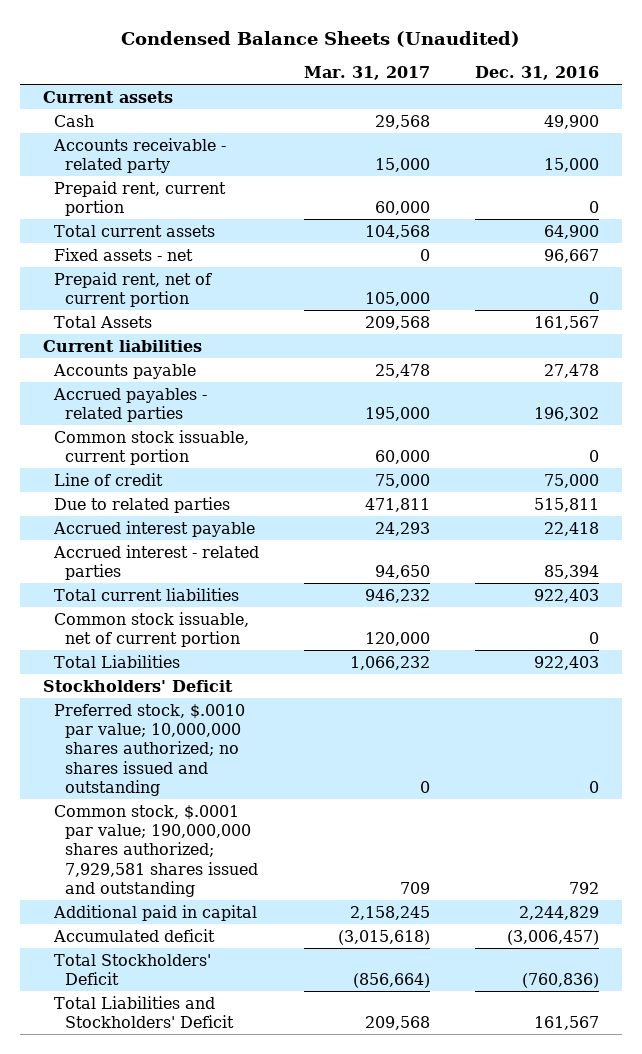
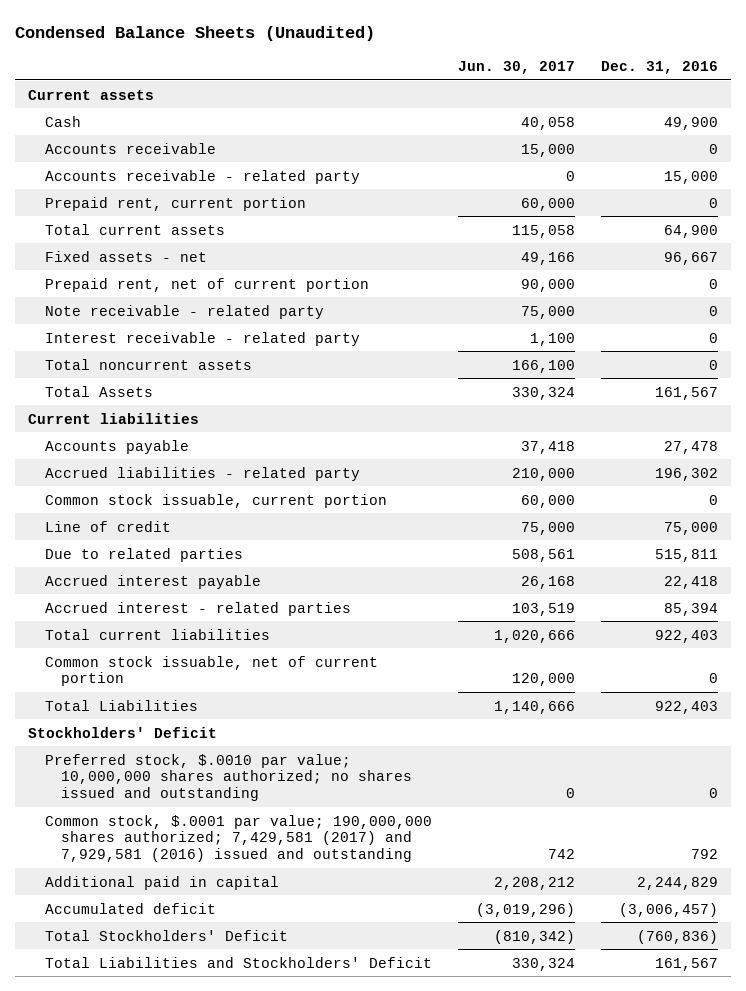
- | Mar. 31, 2017 | Dec. 31, 2016
+ | Jun. 30, 2017 | Dec. 31, 2016
+ Accounts receivable | 15,000 | 0
+ Note receivable - related party | 75,000 | 0
+ Interest receivable - related party | 1,100 | 0
+ Total noncurrent assets | 166,100 | 0
- Accrued payables - related parties | 195,000 | 196,302
+ Accrued liabilities - related party | 210,000 | 196,302
- Common stock, $.0001 par value; 190,000,000 shares authorized; 7,929,581 shares issued and outstanding | 709 | 792
+ Common stock, $.0001 par value; 190,000,000 shares authorized; 7,429,581 (2017) and 7,929,581 (2016) issued and outstanding | 742 | 792

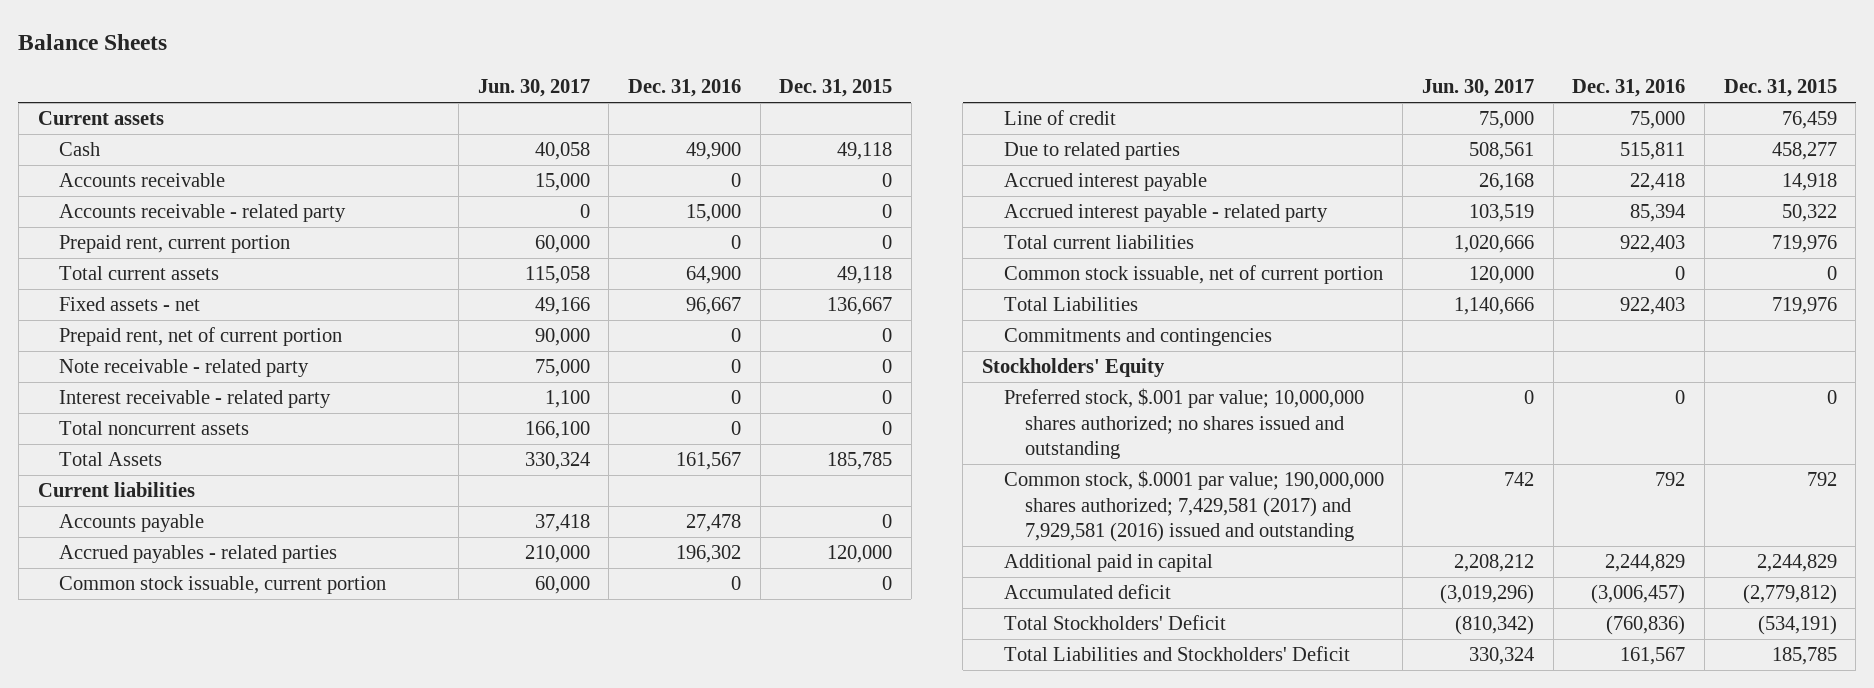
- Condensed Balance Sheets (Unaudited)
+ Balance Sheets
- | Jun. 30, 2017 | Dec. 31, 2016
+ | Jun. 30, 2017 | Dec. 31, 2016 | Dec. 31, 2015
- Accrued liabilities - related party | 210,000 | 196,302
+ Accrued payables - related parties | 210,000 | 196,302 | 120,000
- Accrued interest - related parties | 103,519 | 85,394
+ Accrued interest payable - related party | 103,519 | 85,394 | 50,322
- Stockholders' Deficit
- Preferred stock, $.0010 par value; 10,000,000 shares authorized; no shares issued and outstanding | 0 | 0
+ Commitments and contingencies
+ Stockholders' Equity
+ Preferred stock, $.001 par value; 10,000,000 shares authorized; no shares issued and outstanding | 0 | 0 | 0

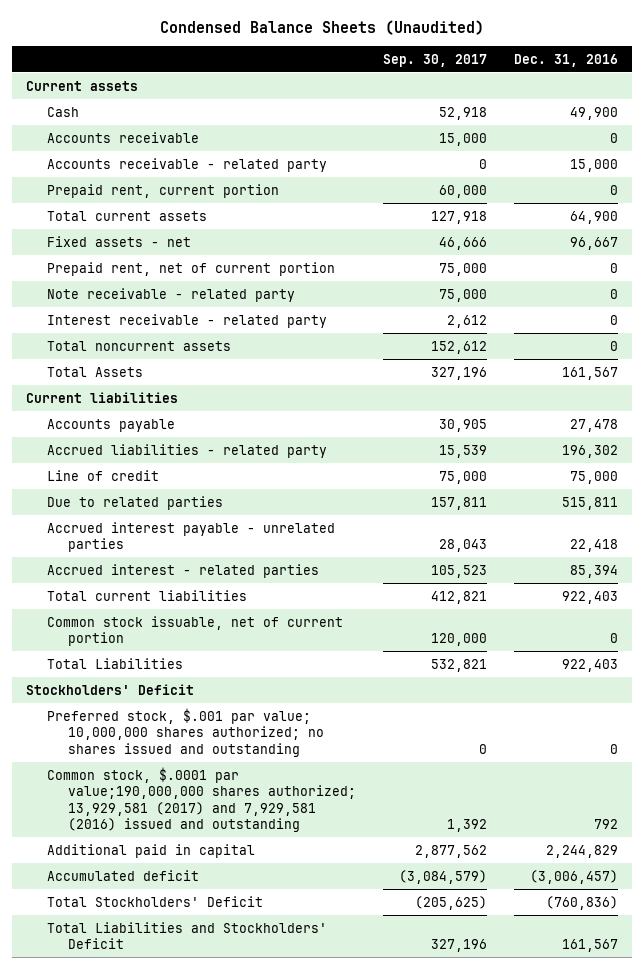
- Balance Sheets
+ Condensed Balance Sheets (Unaudited)
- | Jun. 30, 2017 | Dec. 31, 2016 | Dec. 31, 2015
+ | Sep. 30, 2017 | Dec. 31, 2016
- Accrued payables - related parties | 210,000 | 196,302 | 120,000
- Common stock issuable, current portion | 60,000 | 0 | 0
+ Accrued liabilities - related party | 15,539 | 196,302
- Accrued interest payable | 26,168 | 22,418 | 14,918
- Accrued interest payable - related party | 103,519 | 85,394 | 50,322
+ Accrued interest payable - unrelated parties | 28,043 | 22,418
+ Accrued interest - related parties | 105,523 | 85,394
- Commitments and contingencies
- Stockholders' Equity
+ Stockholders' Deficit
- Common stock, $.0001 par value; 190,000,000 shares authorized; 7,429,581 (2017) and 7,929,581 (2016) issued and outstanding | 742 | 792 | 792
+ Common stock, $.0001 par value;190,000,000 shares authorized; 13,929,581 (2017) and 7,929,581 (2016) issued and outstanding | 1,392 | 792

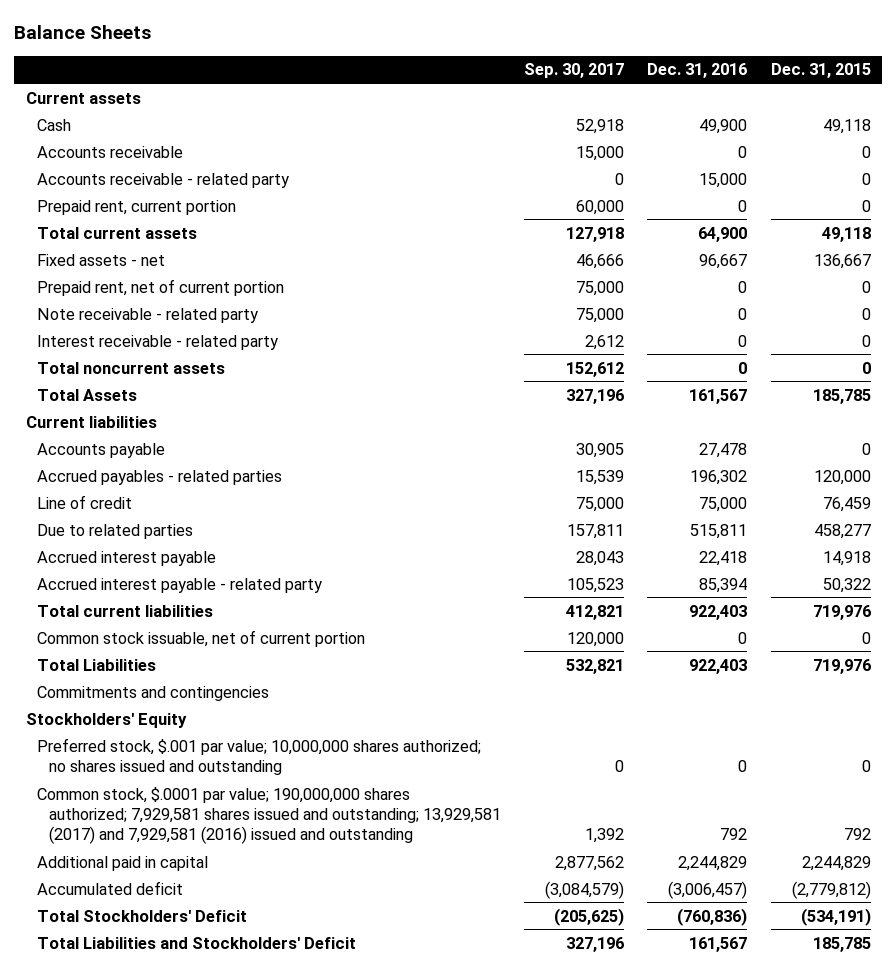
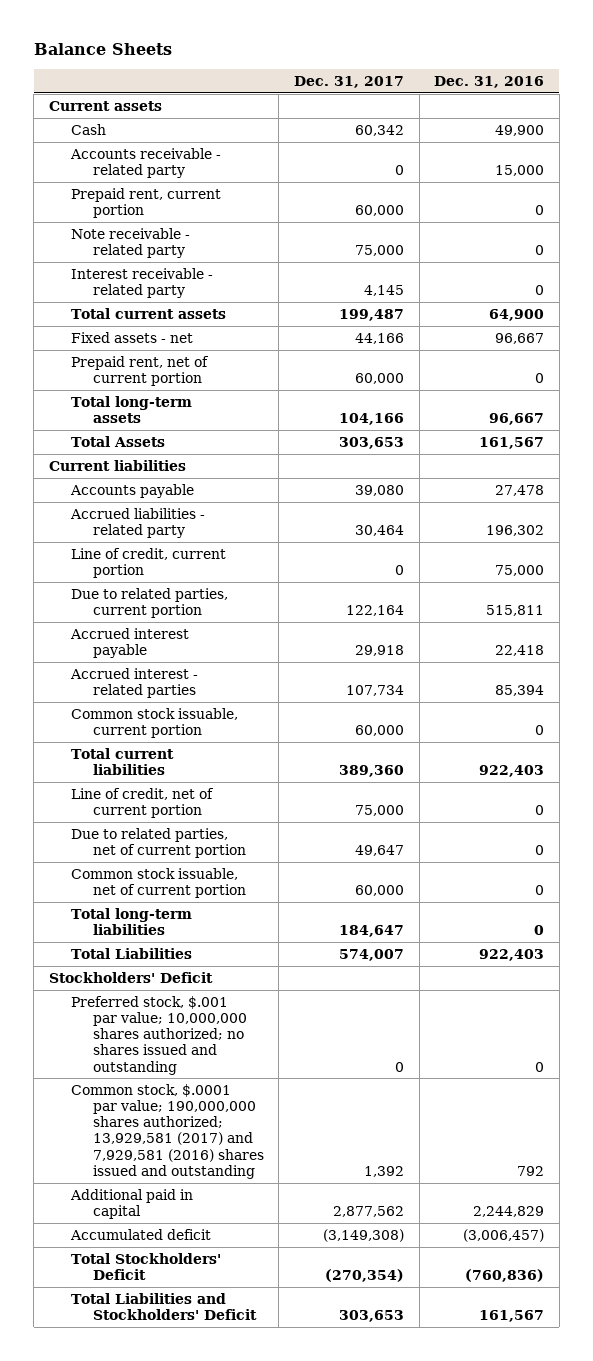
- | Sep. 30, 2017 | Dec. 31, 2016 | Dec. 31, 2015
+ | Dec. 31, 2017 | Dec. 31, 2016
- Accounts receivable | 15,000 | 0 | 0
moved up: Note receivable - related party | 75,000 | 0
moved up: Interest receivable - related party | 4,145 | 0
- Total noncurrent assets | 152,612 | 0 | 0
+ Total long-term assets | 104,166 | 96,667
- Accrued payables - related parties | 15,539 | 196,302 | 120,000
- Line of credit | 75,000 | 75,000 | 76,459
- Due to related parties | 157,811 | 515,811 | 458,277
+ Accrued liabilities - related party | 30,464 | 196,302
+ Line of credit, current portion | 0 | 75,000
+ Due to related parties, current portion | 122,164 | 515,811
- Accrued interest payable - related party | 105,523 | 85,394 | 50,322
+ Accrued interest - related parties | 107,734 | 85,394
+ Common stock issuable, current portion | 60,000 | 0
+ Line of credit, net of current portion | 75,000 | 0
+ Due to related parties, net of current portion | 49,647 | 0
+ Total long-term liabilities | 184,647 | 0
- Commitments and contingencies
- Stockholders' Equity
+ Stockholders' Deficit
- Common stock, $.0001 par value; 190,000,000 shares authorized; 7,929,581 shares issued and outstanding; 13,929,581 (2017) and 7,929,581 (2016) issued and outstanding | 1,392 | 792 | 792
+ Common stock, $.0001 par value; 190,000,000 shares authorized; 13,929,581 (2017) and 7,929,581 (2016) shares issued and outstanding | 1,392 | 792

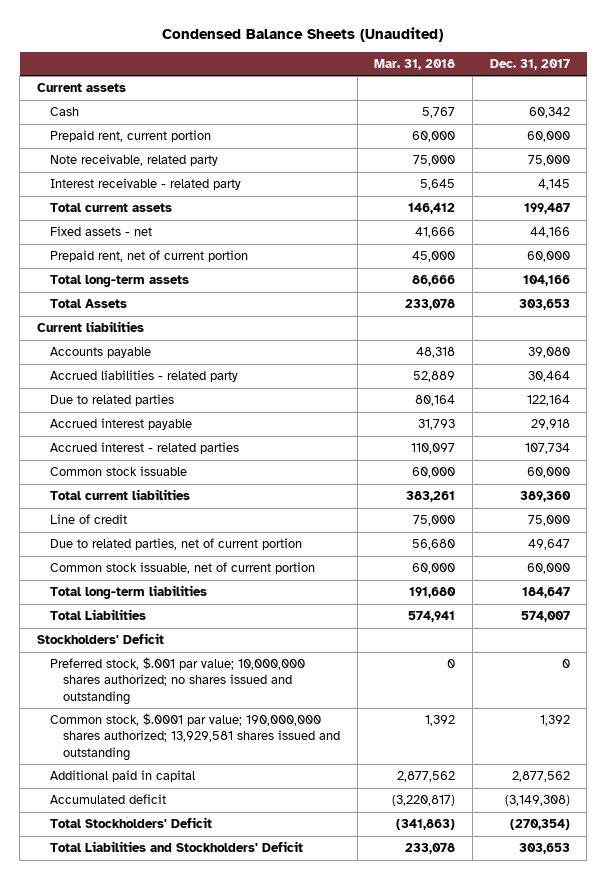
- Balance Sheets
+ Condensed Balance Sheets (Unaudited)
- | Dec. 31, 2017 | Dec. 31, 2016
+ | Mar. 31, 2018 | Dec. 31, 2017
- Accounts receivable - related party | 0 | 15,000
- Note receivable - related party | 75,000 | 0
+ Note receivable, related party | 75,000 | 75,000
- Line of credit, current portion | 0 | 75,000
- Due to related parties, current portion | 122,164 | 515,811
+ Due to related parties | 80,164 | 122,164
- Common stock issuable, current portion | 60,000 | 0
+ Common stock issuable | 60,000 | 60,000
- Line of credit, net of current portion | 75,000 | 0
+ Line of credit | 75,000 | 75,000
- Common stock, $.0001 par value; 190,000,000 shares authorized; 13,929,581 (2017) and 7,929,581 (2016) shares issued and outstanding | 1,392 | 792
+ Common stock, $.0001 par value; 190,000,000 shares authorized; 13,929,581 shares issued and outstanding | 1,392 | 1,392

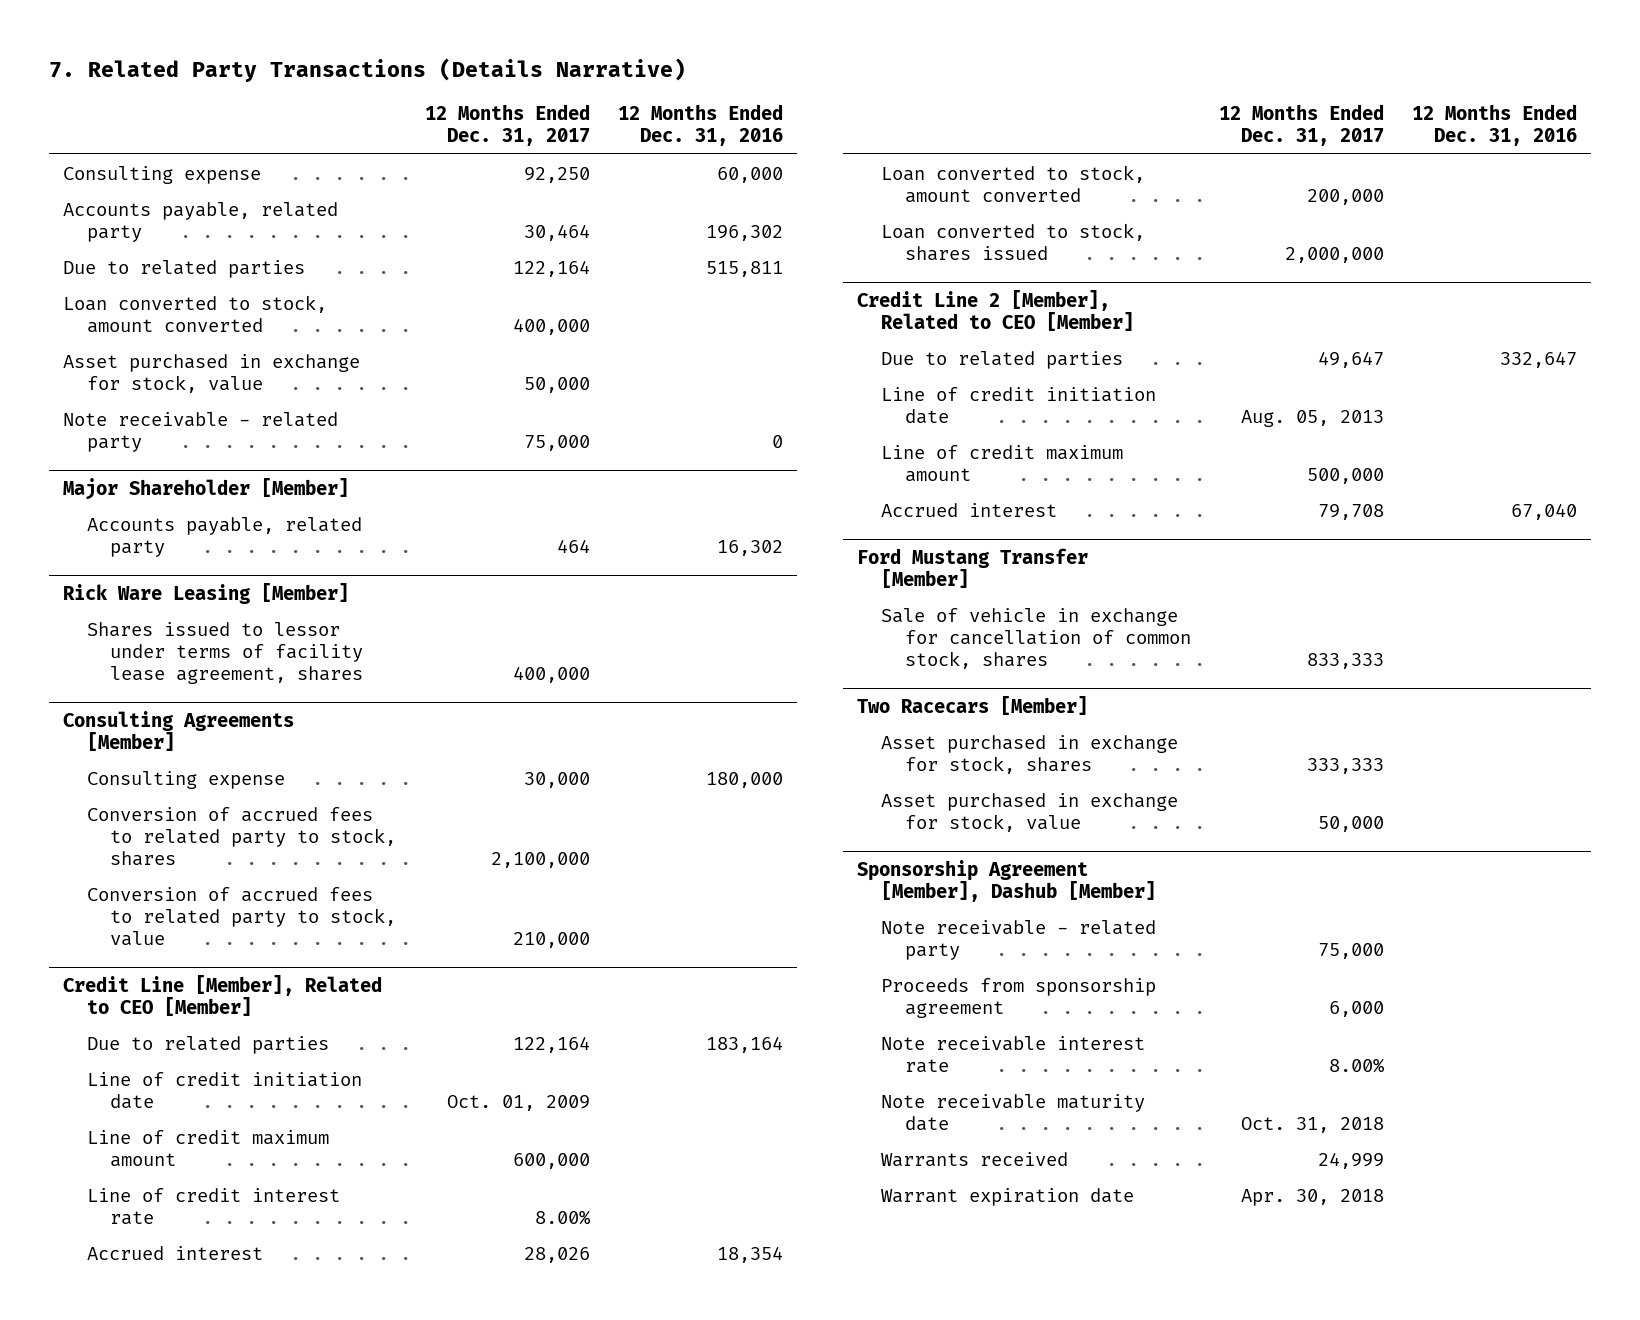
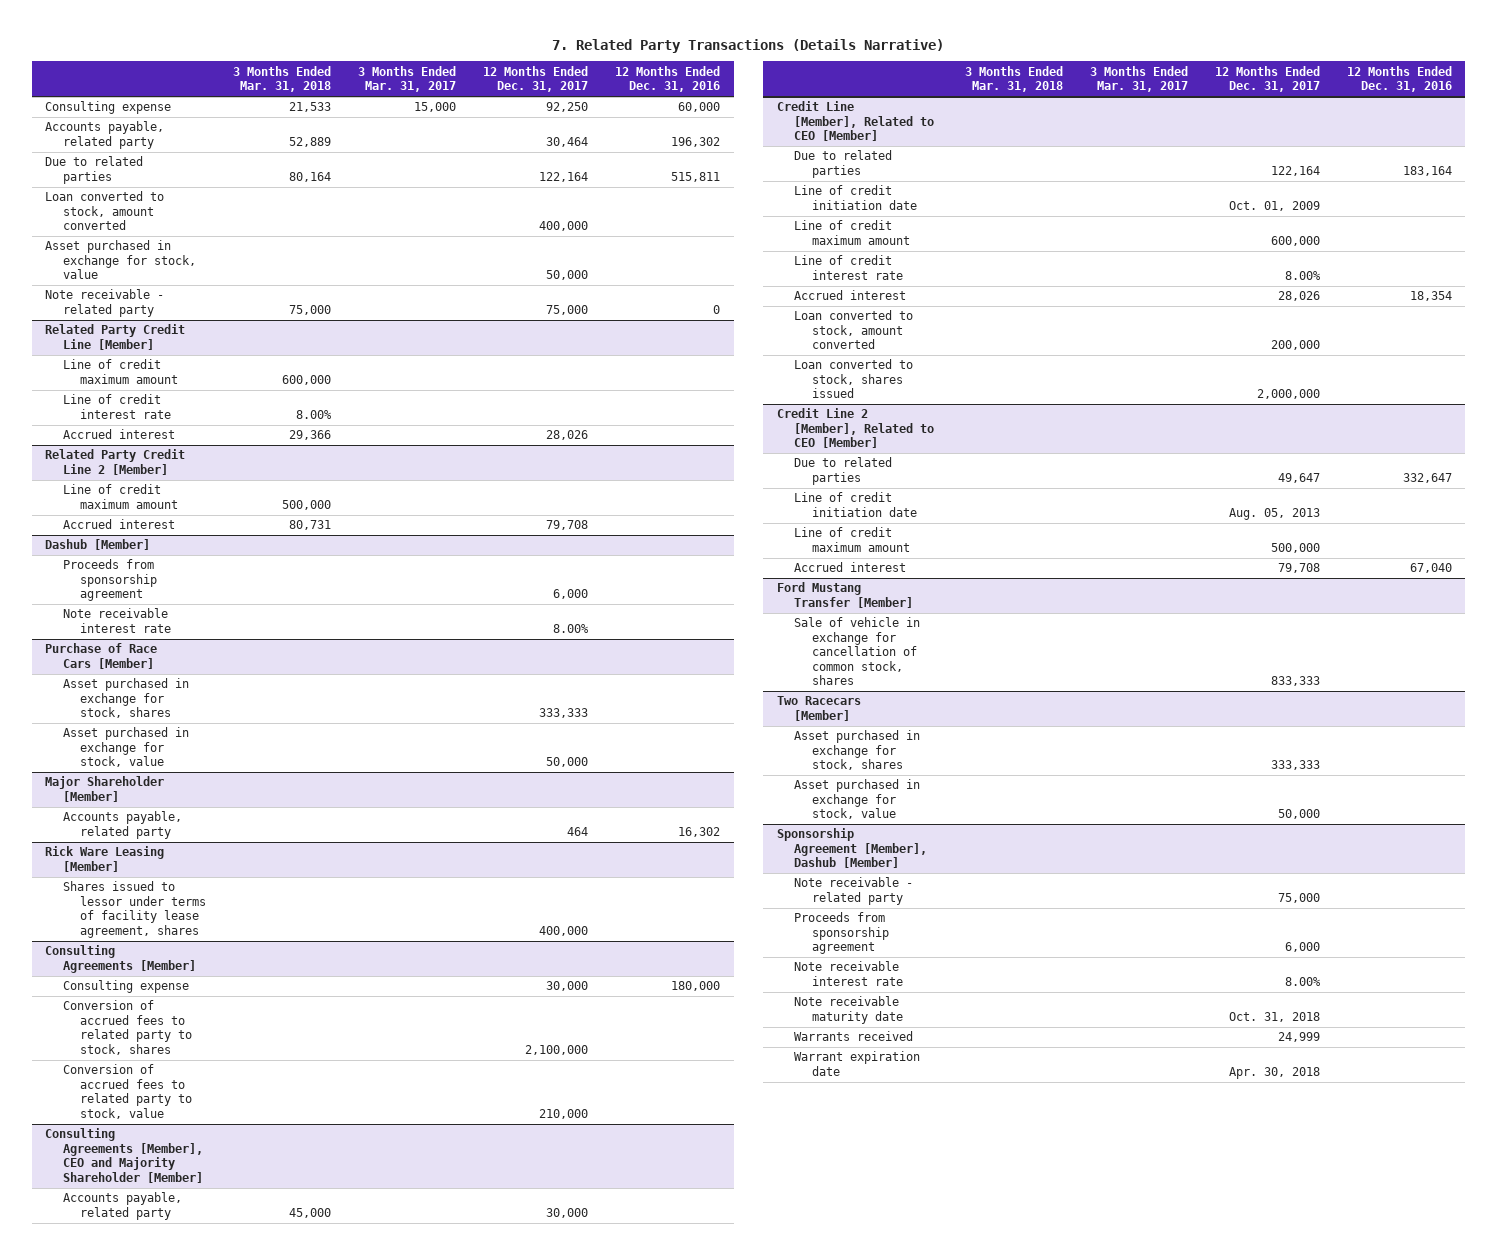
- | 12 Months Ended Dec. 31, 2017 | 12 Months Ended Dec. 31, 2016
+ | 3 Months Ended Mar. 31, 2018 | 3 Months Ended Mar. 31, 2017 | 12 Months Ended Dec. 31, 2017 | 12 Months Ended Dec. 31, 2016
+ Related Party Credit Line [Member]
+ Line of credit maximum amount | 600,000 | | |
+ Line of credit interest rate | 8.00% | | |
+ Accrued interest | 29,366 | | 28,026 |
+ Related Party Credit Line 2 [Member]
+ Line of credit maximum amount | 500,000 | | |
+ Accrued interest | 80,731 | | 79,708 |
+ Dashub [Member]
+ Proceeds from sponsorship agreement | | | 6,000 |
+ Note receivable interest rate | | | 8.00% |
+ Purchase of Race Cars [Member]
+ Asset purchased in exchange for stock, shares | | | 333,333 |
+ Asset purchased in exchange for stock, value | | | 50,000 |
+ Consulting Agreements [Member], CEO and Majority Shareholder [Member]
+ Accounts payable, related party | 45,000 | | 30,000 |

